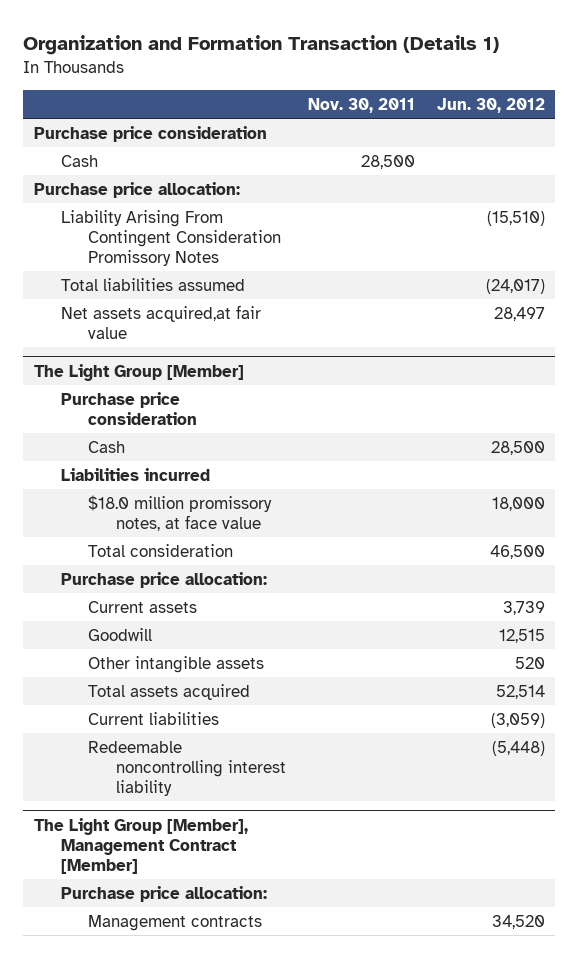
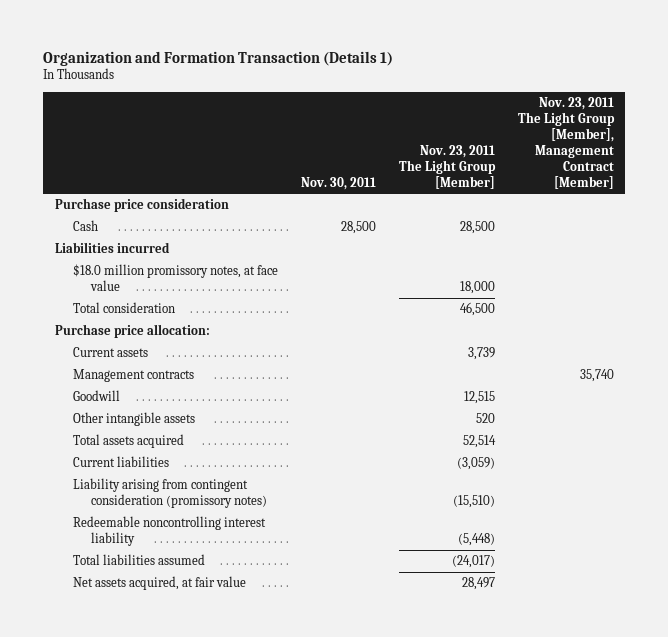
- | Nov. 30, 2011 | Jun. 30, 2012
+ | Nov. 30, 2011 | Nov. 23, 2011 The Light Group [Member] | Nov. 23, 2011 The Light Group [Member], Management Contract [Member]
+ Liabilities incurred
+ $18.0 million promissory notes, at face value | | 18,000 |
+ Total consideration | | 46,500 |
- Liability Arising From Contingent Consideration Promissory Notes | | (15,510)
+ Current assets | | 3,739 |
+ Management contracts | | | 35,740
+ Goodwill | | 12,515 |
+ Other intangible assets | | 520 |
+ Total assets acquired | | 52,514 |
+ Current liabilities | | (3,059) |
+ Liability arising from contingent consideration (promissory notes) | | (15,510) |
+ Redeemable noncontrolling interest liability | | (5,448) |
- Net assets acquired,at fair value | | 28,497
- The Light Group [Member]
- Purchase price consideration
- Cash | | 28,500
- Liabilities incurred
- $18.0 million promissory notes, at face value | | 18,000
- Total consideration | | 46,500
- Purchase price allocation:
- Current assets | | 3,739
- Goodwill | | 12,515
- Other intangible assets | | 520
- Total assets acquired | | 52,514
- Current liabilities | | (3,059)
- Redeemable noncontrolling interest liability | | (5,448)
- The Light Group [Member], Management Contract [Member]
- Purchase price allocation:
- Management contracts | | 34,520
+ Net assets acquired, at fair value | | 28,497 |

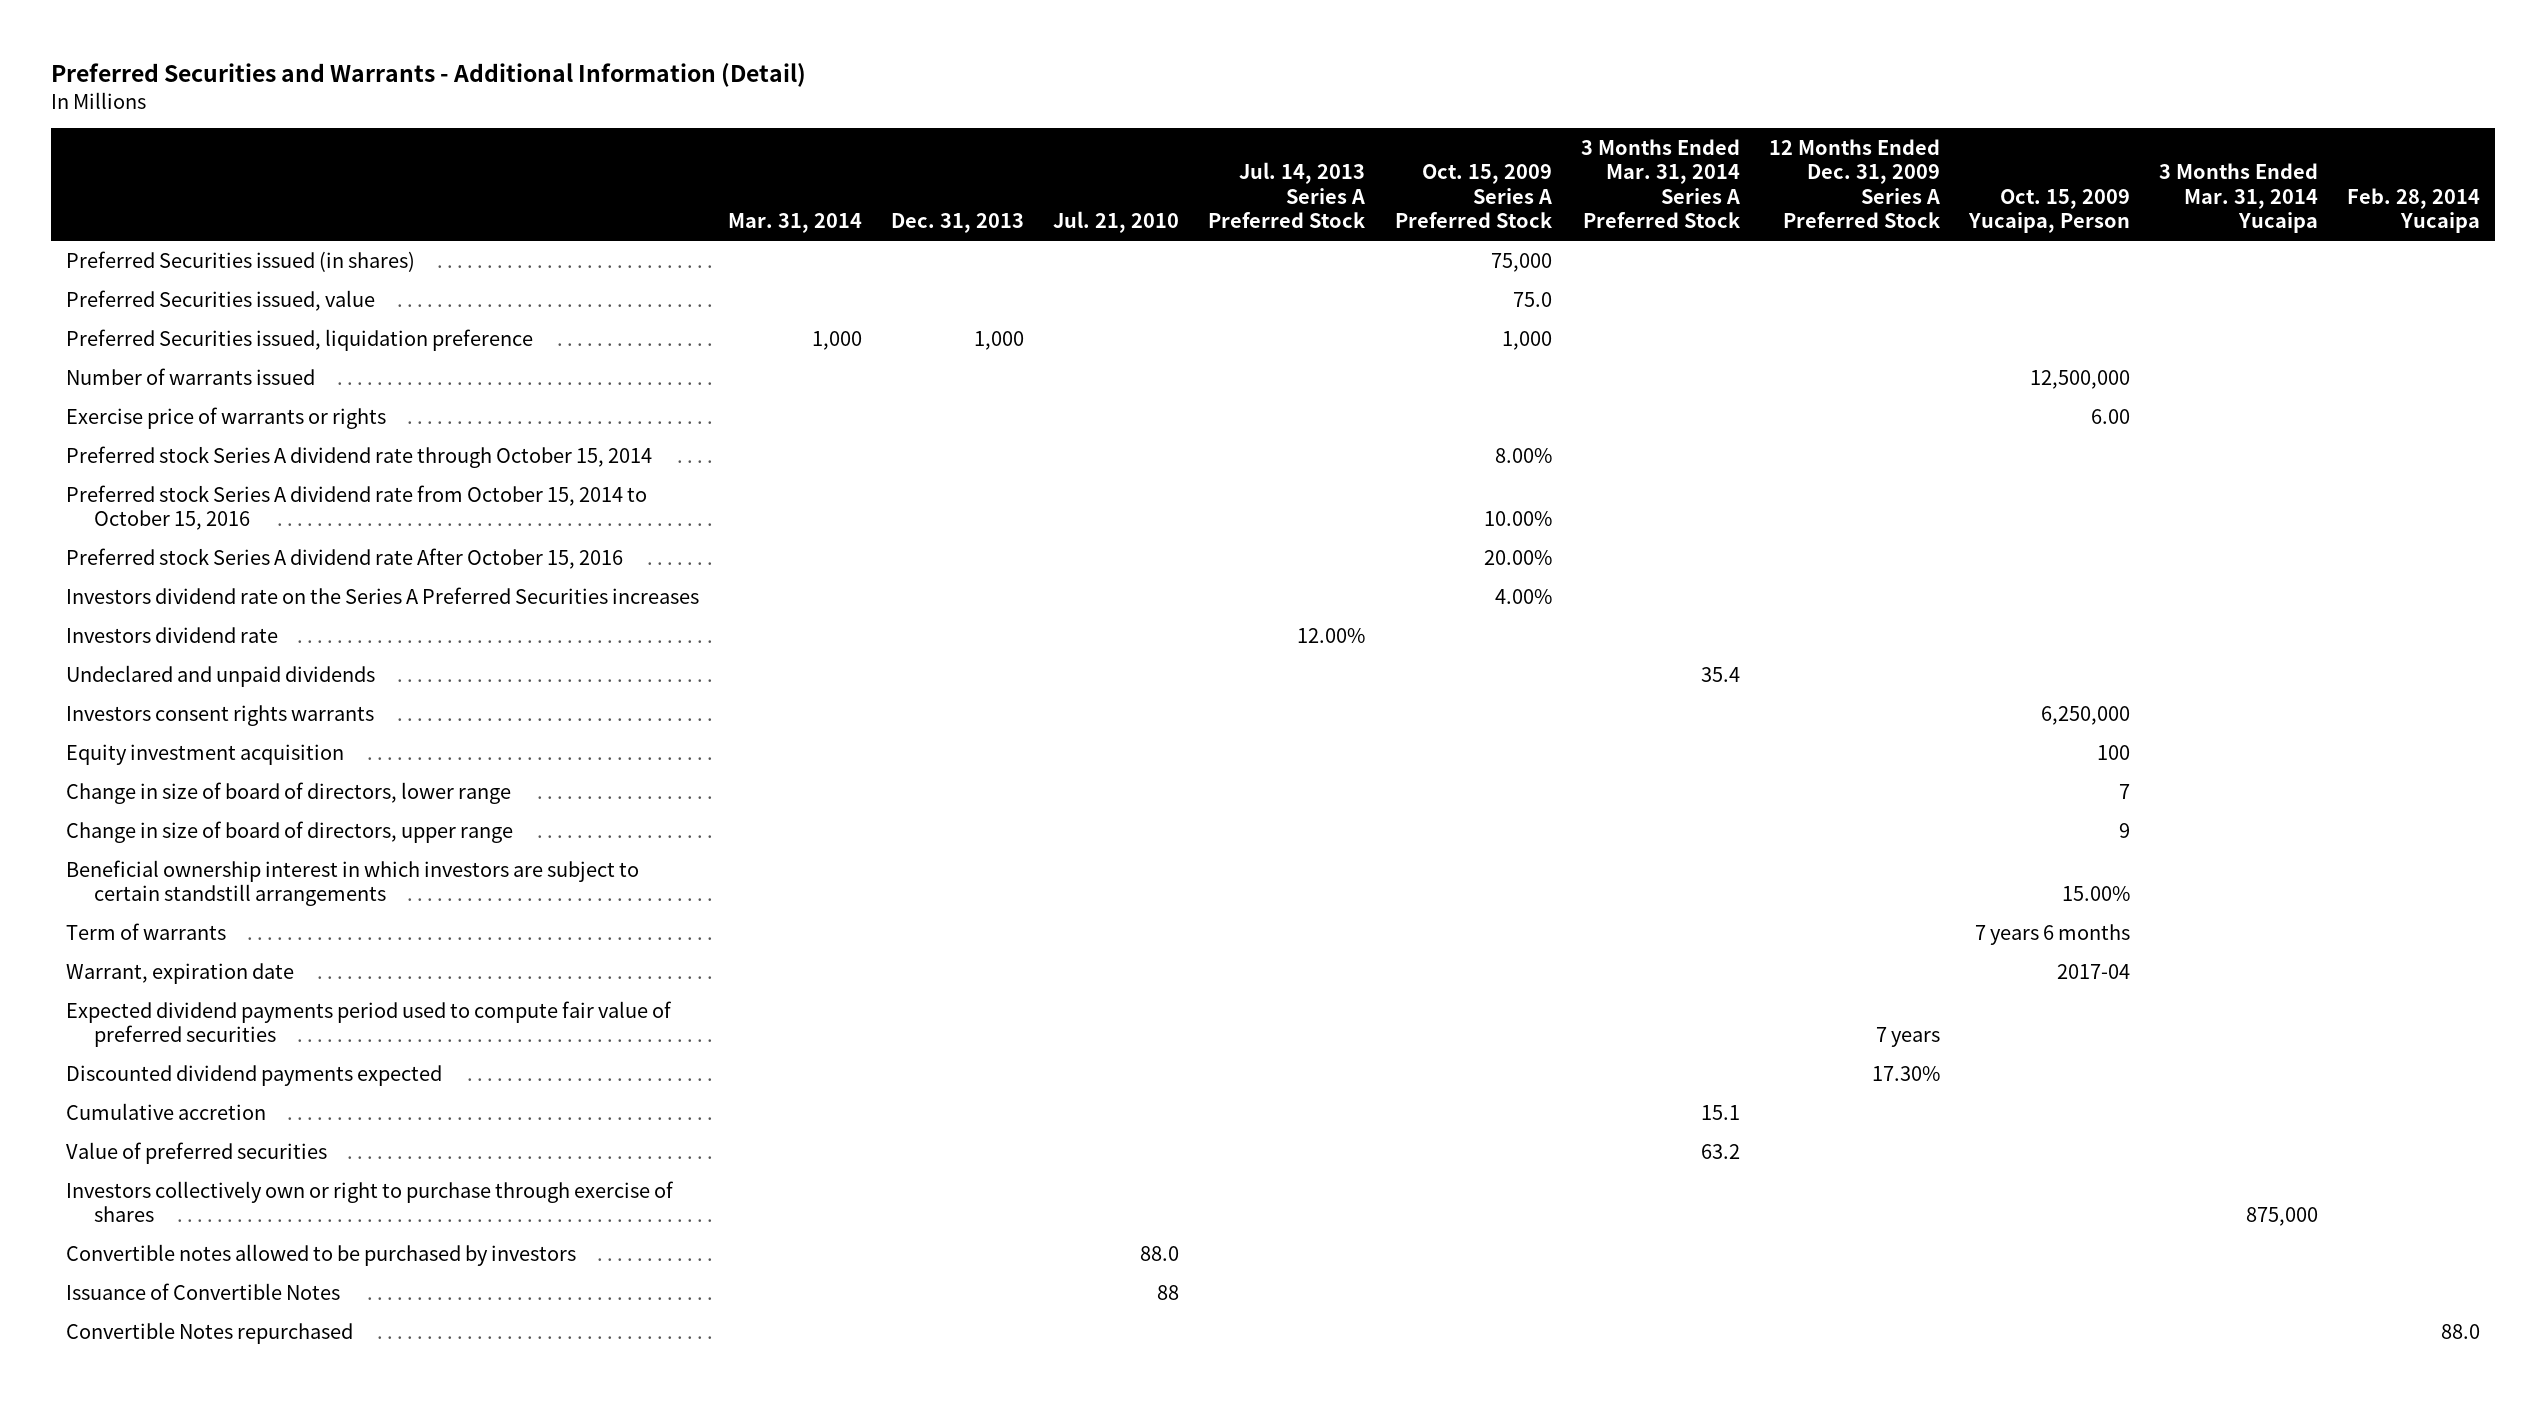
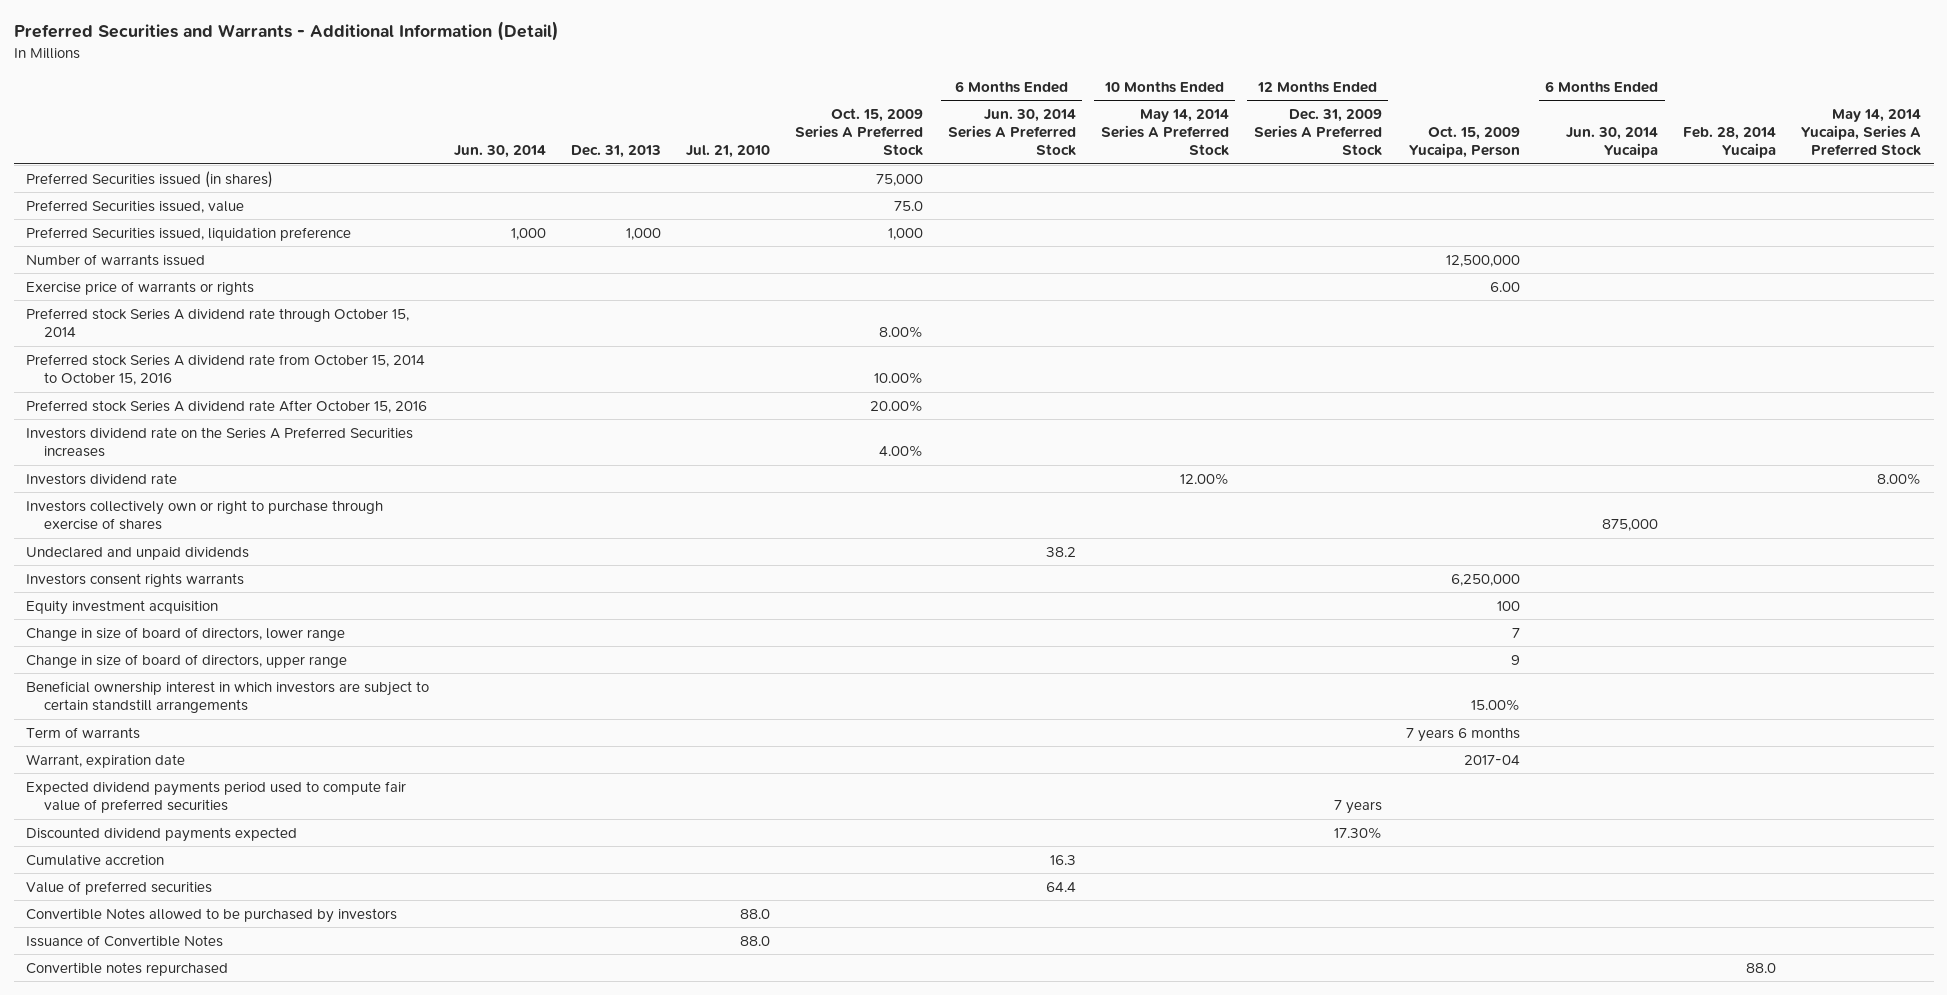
- | Mar. 31, 2014 | Dec. 31, 2013 | Jul. 21, 2010 | Jul. 14, 2013 Series A Preferred Stock | Oct. 15, 2009 Series A Preferred Stock | 3 Months Ended Mar. 31, 2014 Series A Preferred Stock | 12 Months Ended Dec. 31, 2009 Series A Preferred Stock | Oct. 15, 2009 Yucaipa, Person | 3 Months Ended Mar. 31, 2014 Yucaipa | Feb. 28, 2014 Yucaipa
+ | Jun. 30, 2014 | Dec. 31, 2013 | Jul. 21, 2010 | Oct. 15, 2009 Series A Preferred Stock | 6 Months Ended Jun. 30, 2014 Series A Preferred Stock | 10 Months Ended May 14, 2014 Series A Preferred Stock | 12 Months Ended Dec. 31, 2009 Series A Preferred Stock | Oct. 15, 2009 Yucaipa, Person | 6 Months Ended Jun. 30, 2014 Yucaipa | Feb. 28, 2014 Yucaipa | May 14, 2014 Yucaipa, Series A Preferred Stock
moved up: Investors collectively own or right to purchase through exercise of shares | | | | | | | | | 875,000 | |
- Convertible notes allowed to be purchased by investors | | | 88.0 | | | | | | |
- Issuance of Convertible Notes | | | 88 | | | | | | |
- Convertible Notes repurchased | | | | | | | | | | 88.0
+ Convertible Notes allowed to be purchased by investors | | | 88.0 | | | | | | | |
+ Issuance of Convertible Notes | | | 88.0 | | | | | | | |
+ Convertible notes repurchased | | | | | | | | | | 88.0 |

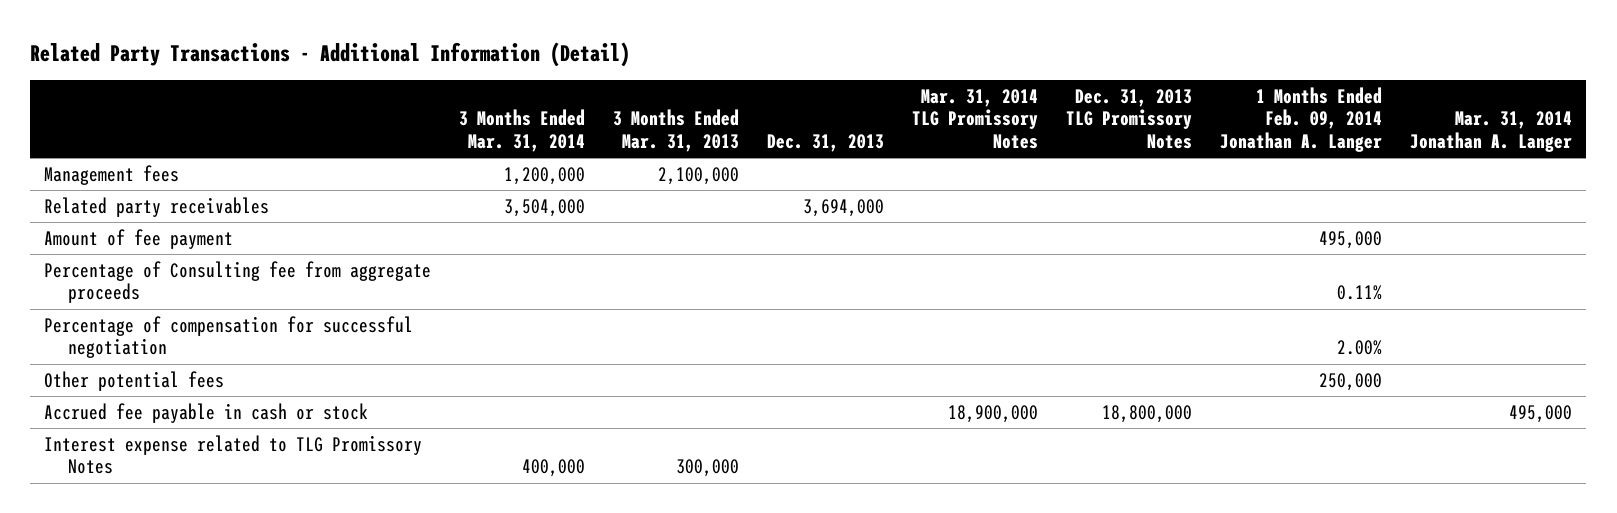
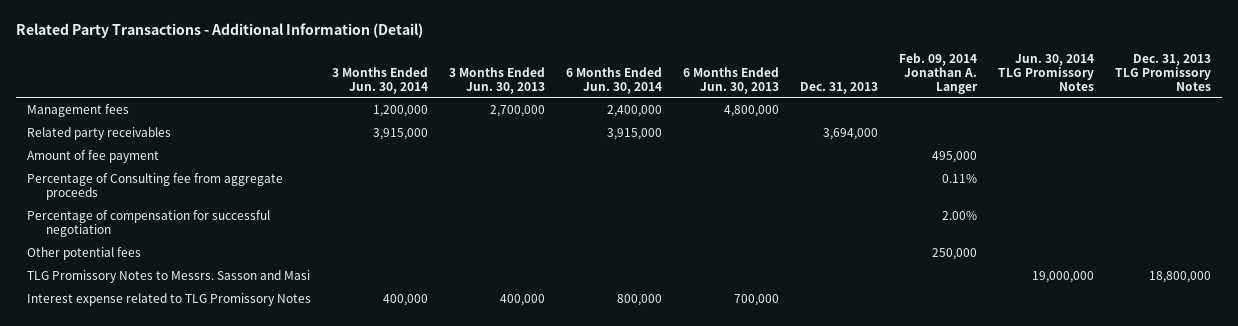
- | 3 Months Ended Mar. 31, 2014 | 3 Months Ended Mar. 31, 2013 | Dec. 31, 2013 | Mar. 31, 2014 TLG Promissory Notes | Dec. 31, 2013 TLG Promissory Notes | 1 Months Ended Feb. 09, 2014 Jonathan A. Langer | Mar. 31, 2014 Jonathan A. Langer
+ | 3 Months Ended Jun. 30, 2014 | 3 Months Ended Jun. 30, 2013 | 6 Months Ended Jun. 30, 2014 | 6 Months Ended Jun. 30, 2013 | Dec. 31, 2013 | Feb. 09, 2014 Jonathan A. Langer | Jun. 30, 2014 TLG Promissory Notes | Dec. 31, 2013 TLG Promissory Notes
- Accrued fee payable in cash or stock | | | | 18,900,000 | 18,800,000 | | 495,000
+ TLG Promissory Notes to Messrs. Sasson and Masi | | | | | | | 19,000,000 | 18,800,000

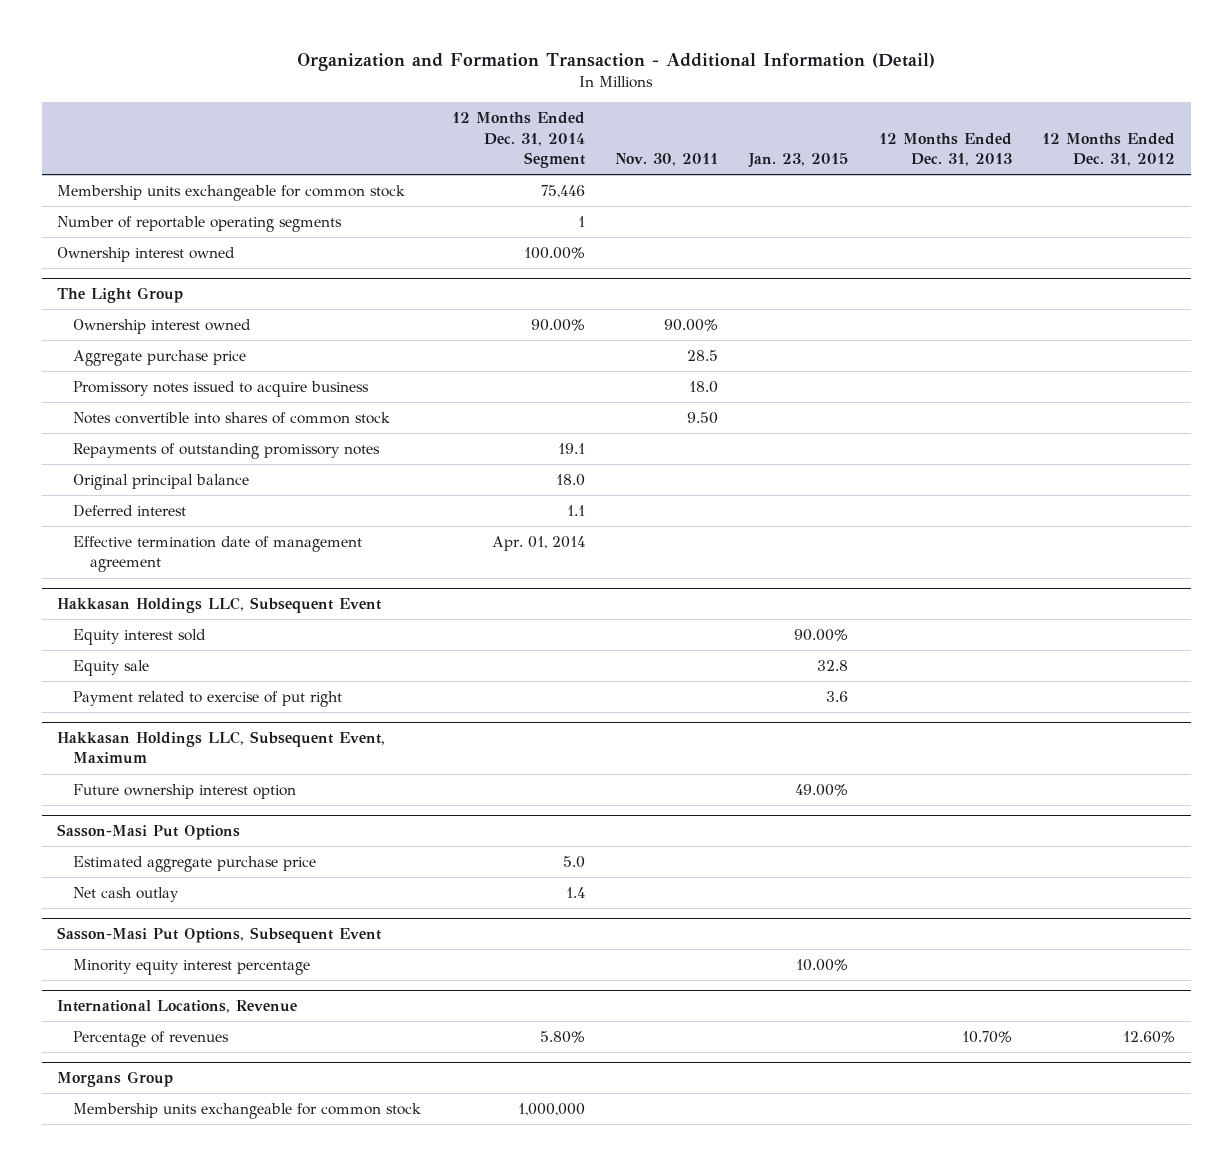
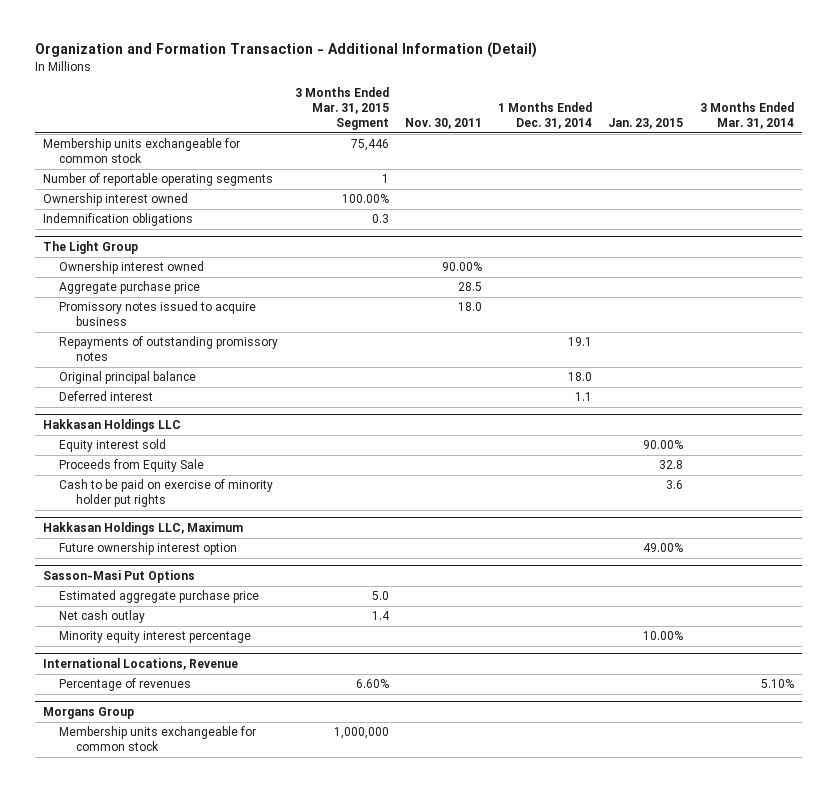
- | 12 Months Ended Dec. 31, 2014 Segment | Nov. 30, 2011 | Jan. 23, 2015 | 12 Months Ended Dec. 31, 2013 | 12 Months Ended Dec. 31, 2012
+ | 3 Months Ended Mar. 31, 2015 Segment | Nov. 30, 2011 | 1 Months Ended Dec. 31, 2014 | Jan. 23, 2015 | 3 Months Ended Mar. 31, 2014
+ Indemnification obligations | 0.3 | | | |
@ The Light Group
- Notes convertible into shares of common stock | | 9.50 | | |
- Effective termination date of management agreement | Apr. 01, 2014 | | | |
- Hakkasan Holdings LLC, Subsequent Event
+ Hakkasan Holdings LLC
- Equity sale | | | 32.8 | |
- Payment related to exercise of put right | | | 3.6 | |
- Hakkasan Holdings LLC, Subsequent Event, Maximum
+ Proceeds from Equity Sale | | | | 32.8 |
+ Cash to be paid on exercise of minority holder put rights | | | | 3.6 |
+ Hakkasan Holdings LLC, Maximum
- Sasson-Masi Put Options, Subsequent Event
- Minority equity interest percentage | | | 10.00% | |
@ Sasson-Masi Put Options
+ Minority equity interest percentage | | | | 10.00% |

